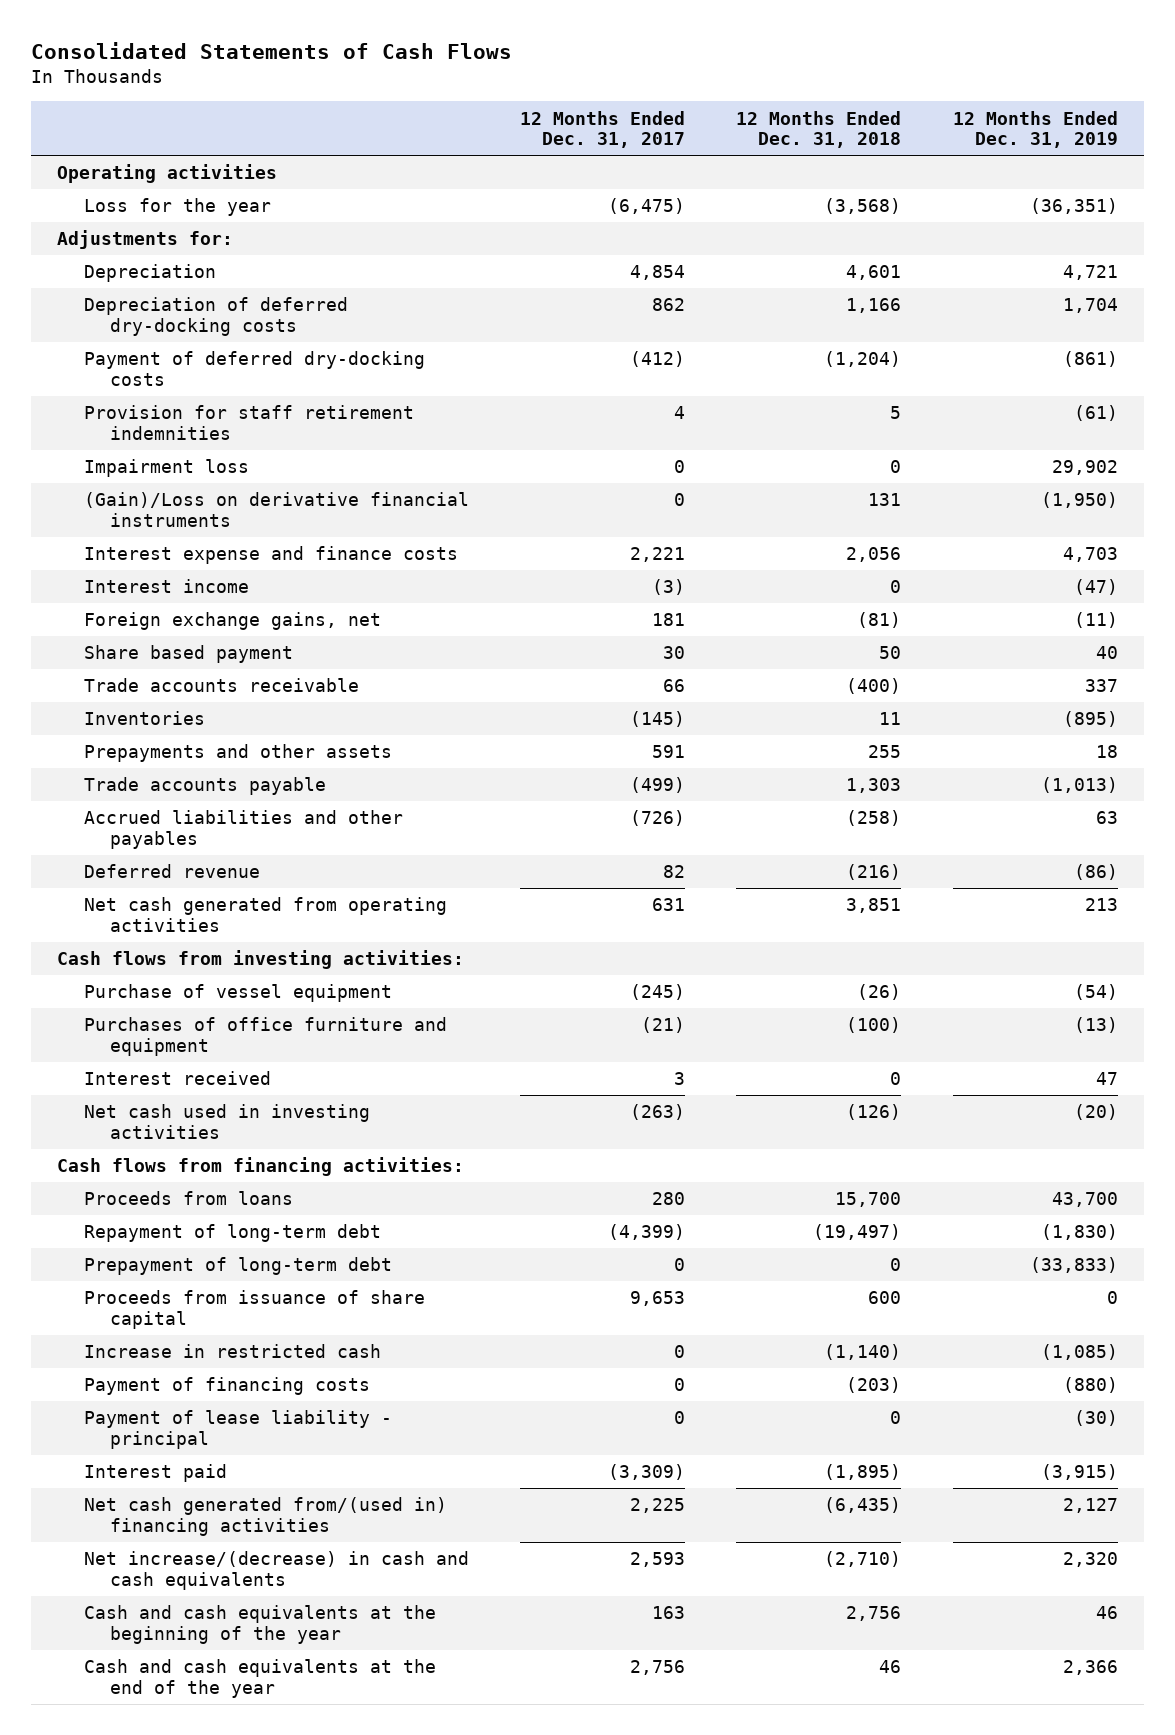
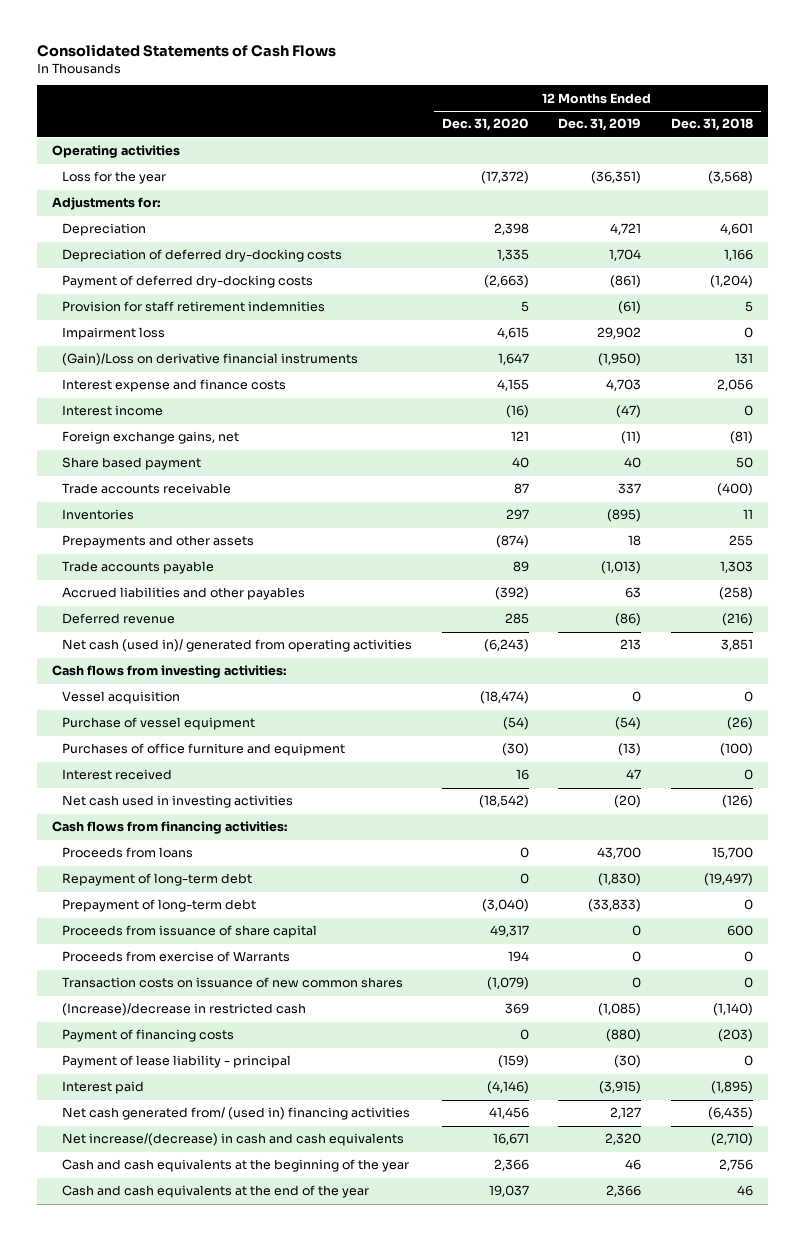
- | 12 Months Ended Dec. 31, 2017 | 12 Months Ended Dec. 31, 2018 | 12 Months Ended Dec. 31, 2019
+ | 12 Months Ended Dec. 31, 2020 | 12 Months Ended Dec. 31, 2019 | 12 Months Ended Dec. 31, 2018
- Net cash generated from operating activities | 631 | 3,851 | 213
+ Net cash (used in)/ generated from operating activities | (6,243) | 213 | 3,851
+ Vessel acquisition | (18,474) | 0 | 0
- Increase in restricted cash | 0 | (1,140) | (1,085)
+ Proceeds from exercise of Warrants | 194 | 0 | 0
+ Transaction costs on issuance of new common shares | (1,079) | 0 | 0
+ (Increase)/decrease in restricted cash | 369 | (1,085) | (1,140)
- Net cash generated from/(used in) financing activities | 2,225 | (6,435) | 2,127
+ Net cash generated from/ (used in) financing activities | 41,456 | 2,127 | (6,435)

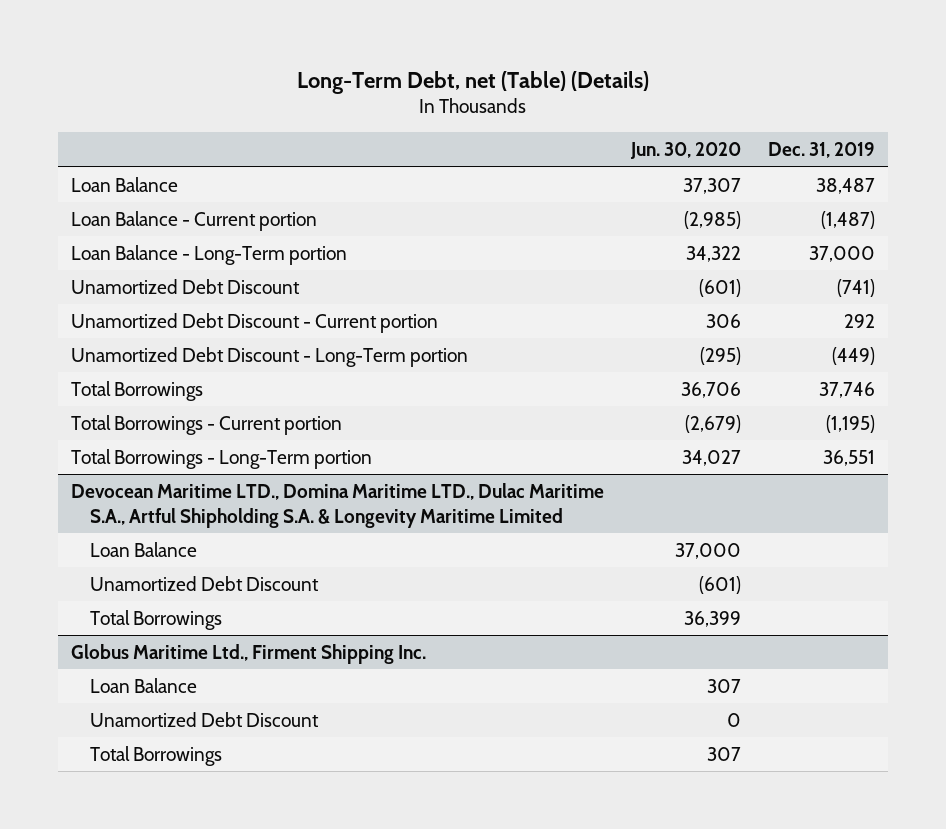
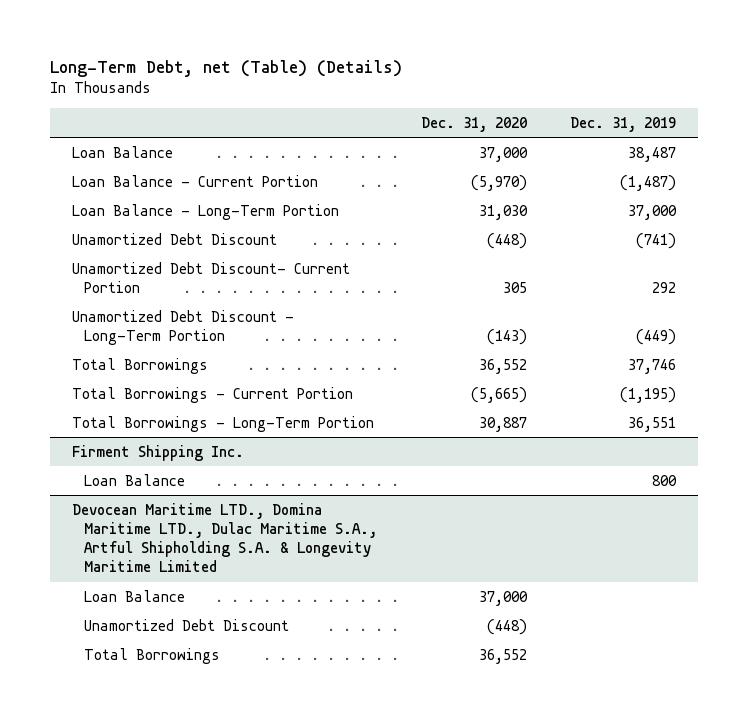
- | Jun. 30, 2020 | Dec. 31, 2019
+ | Dec. 31, 2020 | Dec. 31, 2019
- Loan Balance - Current portion | (2,985) | (1,487)
- Loan Balance - Long-Term portion | 34,322 | 37,000
+ Loan Balance - Current Portion | (5,970) | (1,487)
+ Loan Balance - Long-Term Portion | 31,030 | 37,000
- Unamortized Debt Discount - Current portion | 306 | 292
- Unamortized Debt Discount - Long-Term portion | (295) | (449)
+ Unamortized Debt Discount- Current Portion | 305 | 292
+ Unamortized Debt Discount - Long-Term Portion | (143) | (449)
- Total Borrowings - Current portion | (2,679) | (1,195)
- Total Borrowings - Long-Term portion | 34,027 | 36,551
+ Total Borrowings - Current Portion | (5,665) | (1,195)
+ Total Borrowings - Long-Term Portion | 30,887 | 36,551
+ Firment Shipping Inc.
+ Loan Balance | | 800
- Globus Maritime Ltd., Firment Shipping Inc.
- Loan Balance | 307 |
- Unamortized Debt Discount | 0 |
- Total Borrowings | 307 |

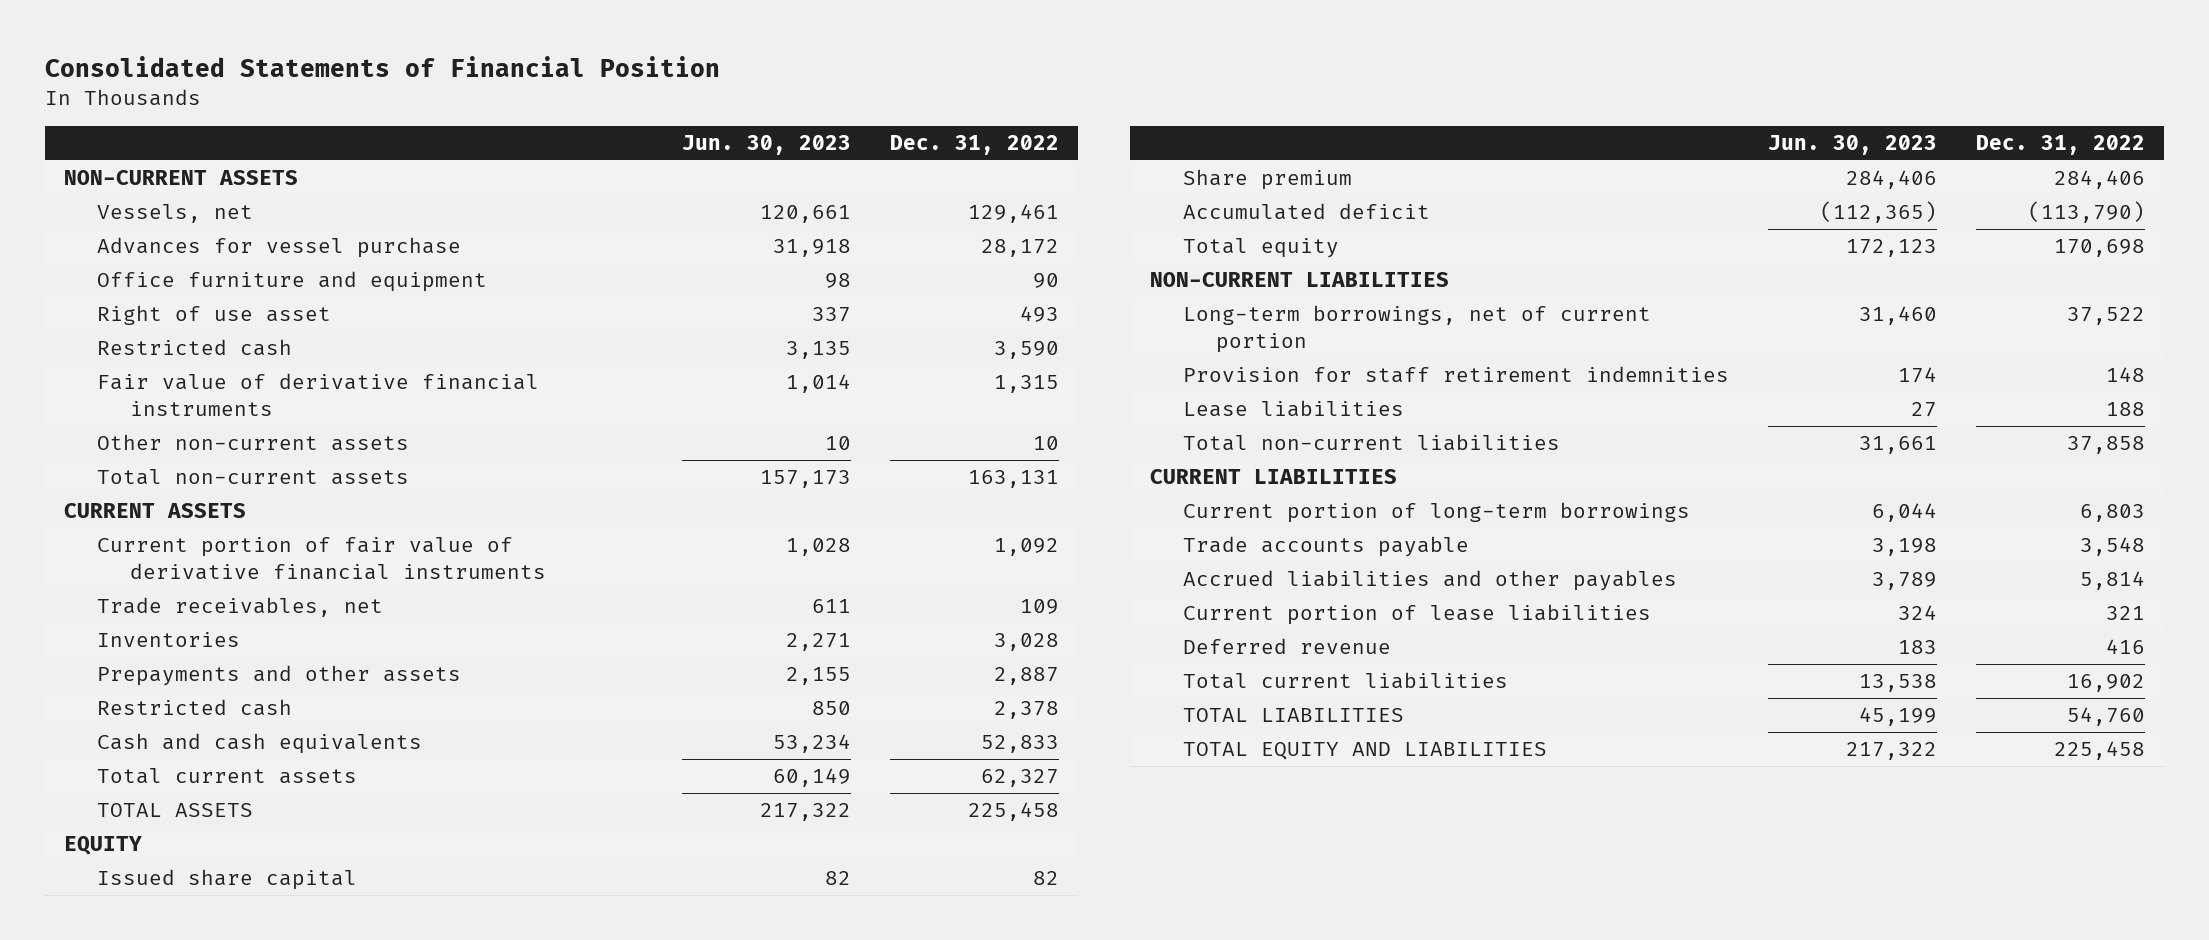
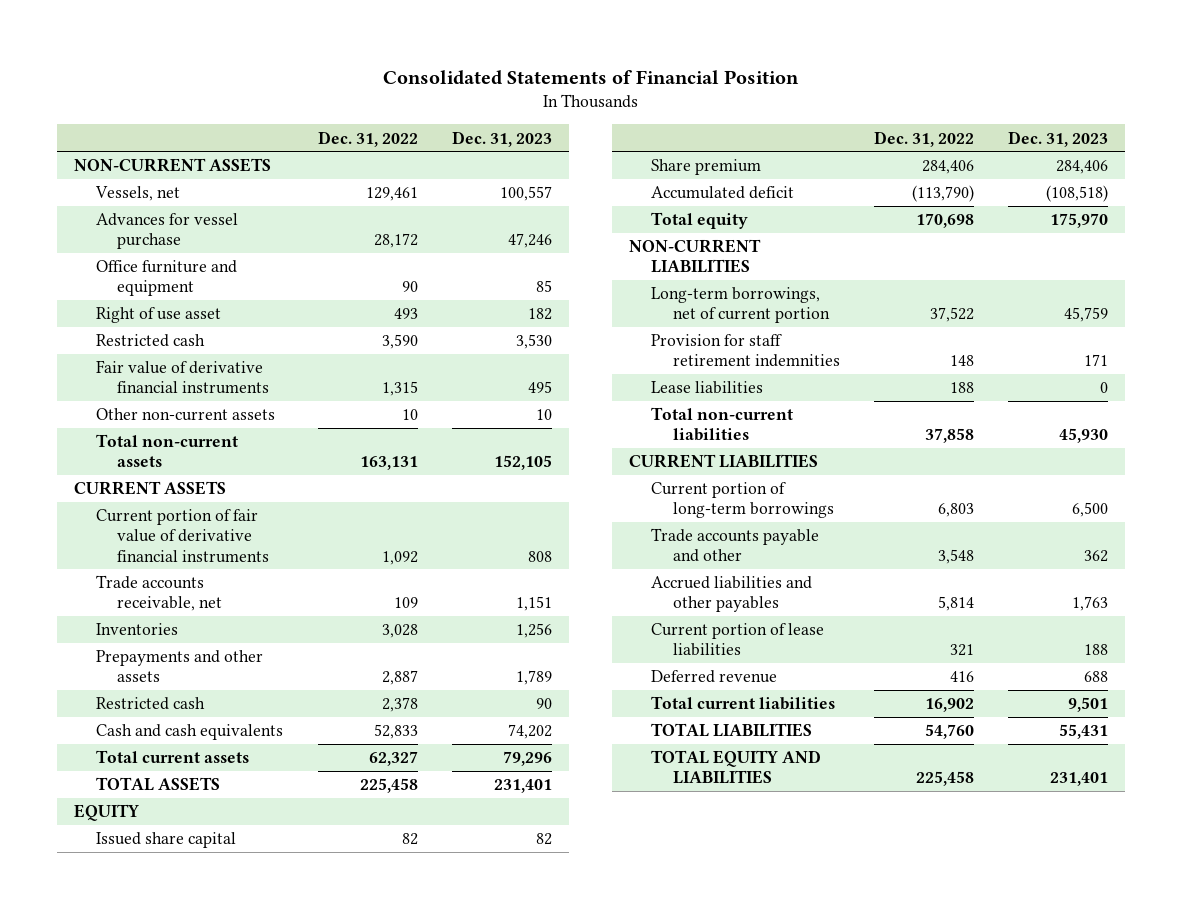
- | Jun. 30, 2023 | Dec. 31, 2022
+ | Dec. 31, 2022 | Dec. 31, 2023
- Trade receivables, net | 611 | 109
+ Trade accounts receivable, net | 109 | 1,151
- Trade accounts payable | 3,198 | 3,548
+ Trade accounts payable and other | 3,548 | 362

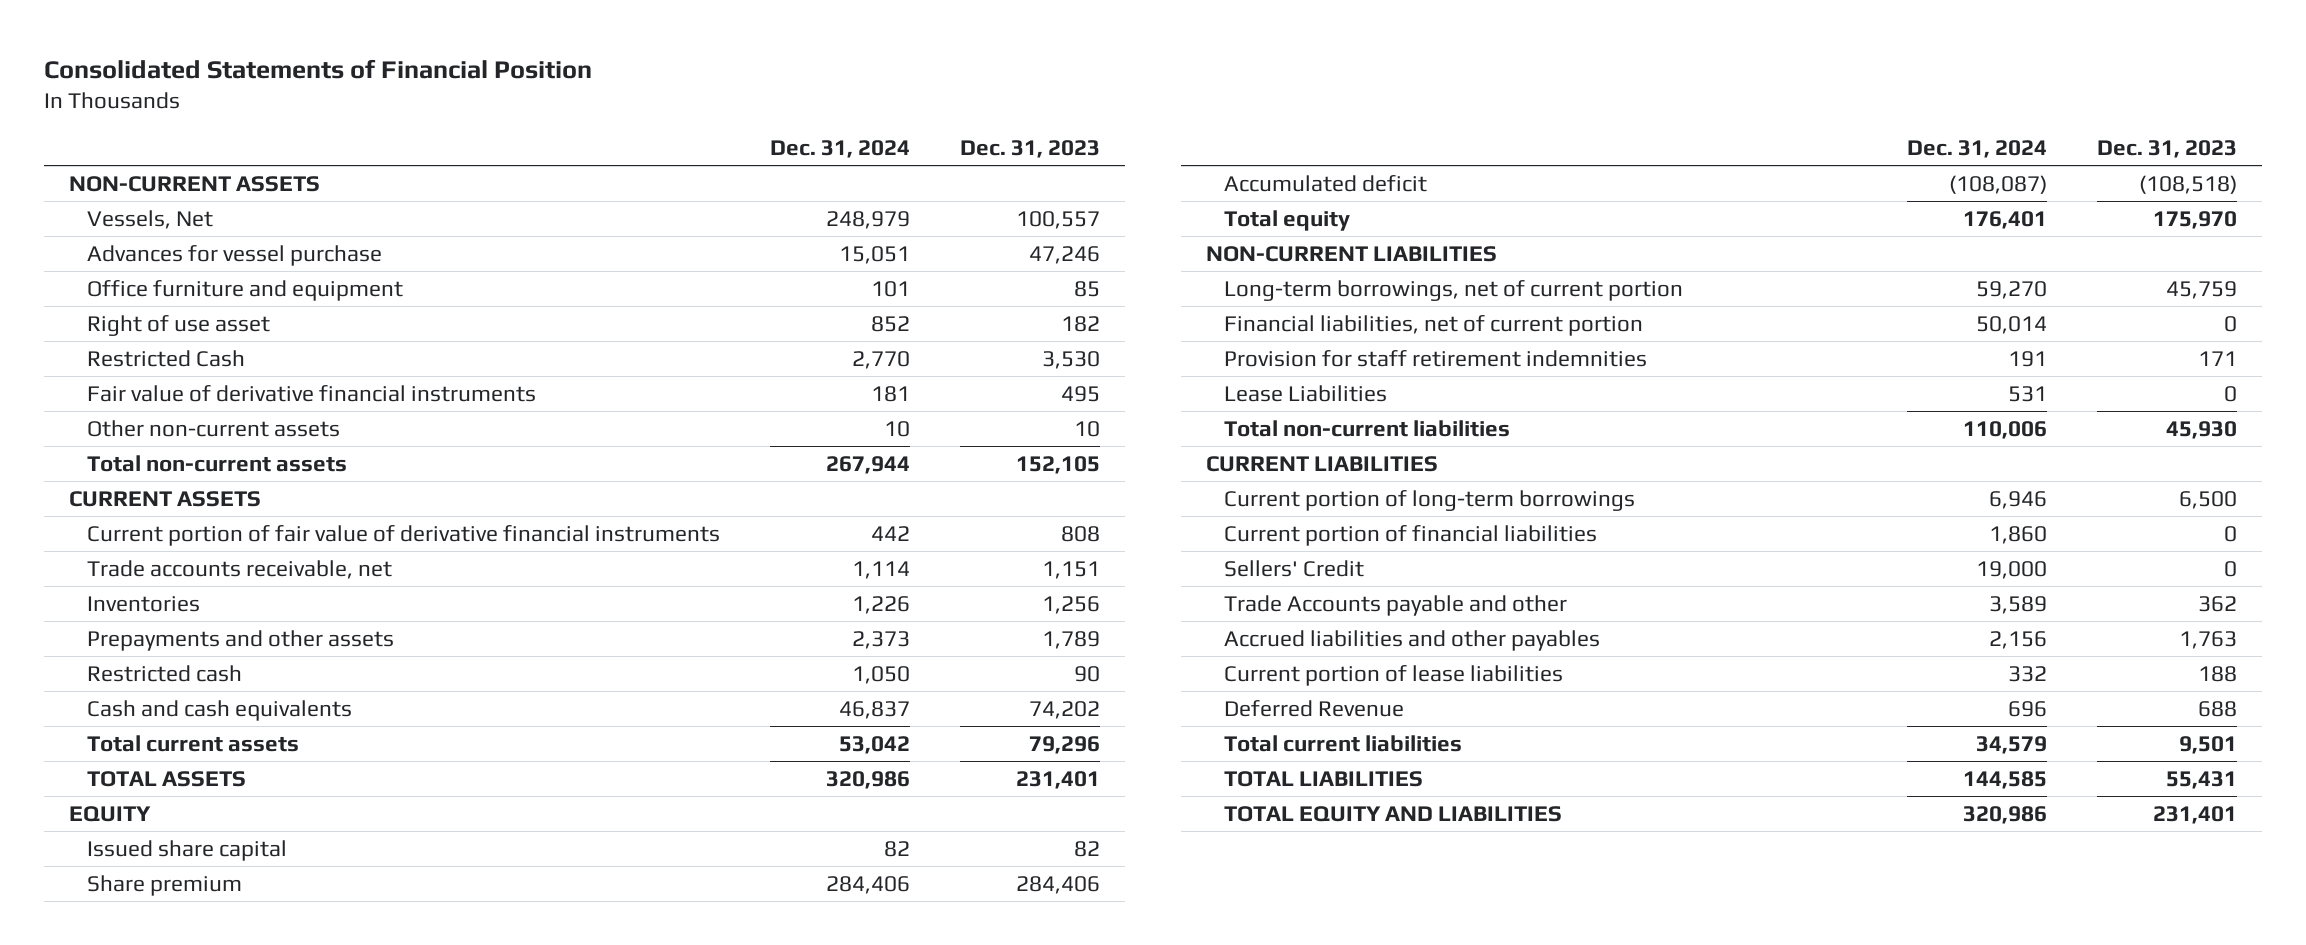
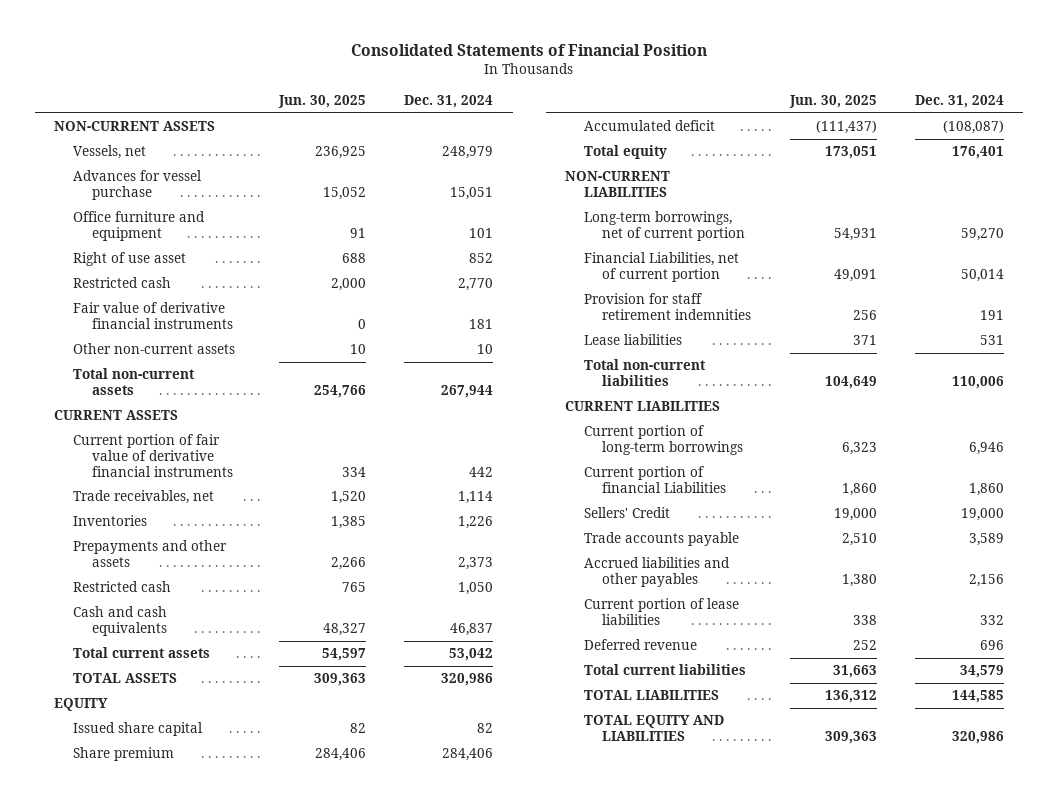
- | Dec. 31, 2024 | Dec. 31, 2023
+ | Jun. 30, 2025 | Dec. 31, 2024
- Vessels, Net | 248,979 | 100,557
+ Vessels, net | 236,925 | 248,979
- Restricted Cash | 2,770 | 3,530
+ Restricted cash | 2,000 | 2,770
- Trade accounts receivable, net | 1,114 | 1,151
+ Trade receivables, net | 1,520 | 1,114
- Financial liabilities, net of current portion | 50,014 | 0
+ Financial Liabilities, net of current portion | 49,091 | 50,014
- Lease Liabilities | 531 | 0
+ Lease liabilities | 371 | 531
- Current portion of financial liabilities | 1,860 | 0
+ Current portion of financial Liabilities | 1,860 | 1,860
- Trade Accounts payable and other | 3,589 | 362
+ Trade accounts payable | 2,510 | 3,589
- Deferred Revenue | 696 | 688
+ Deferred revenue | 252 | 696

